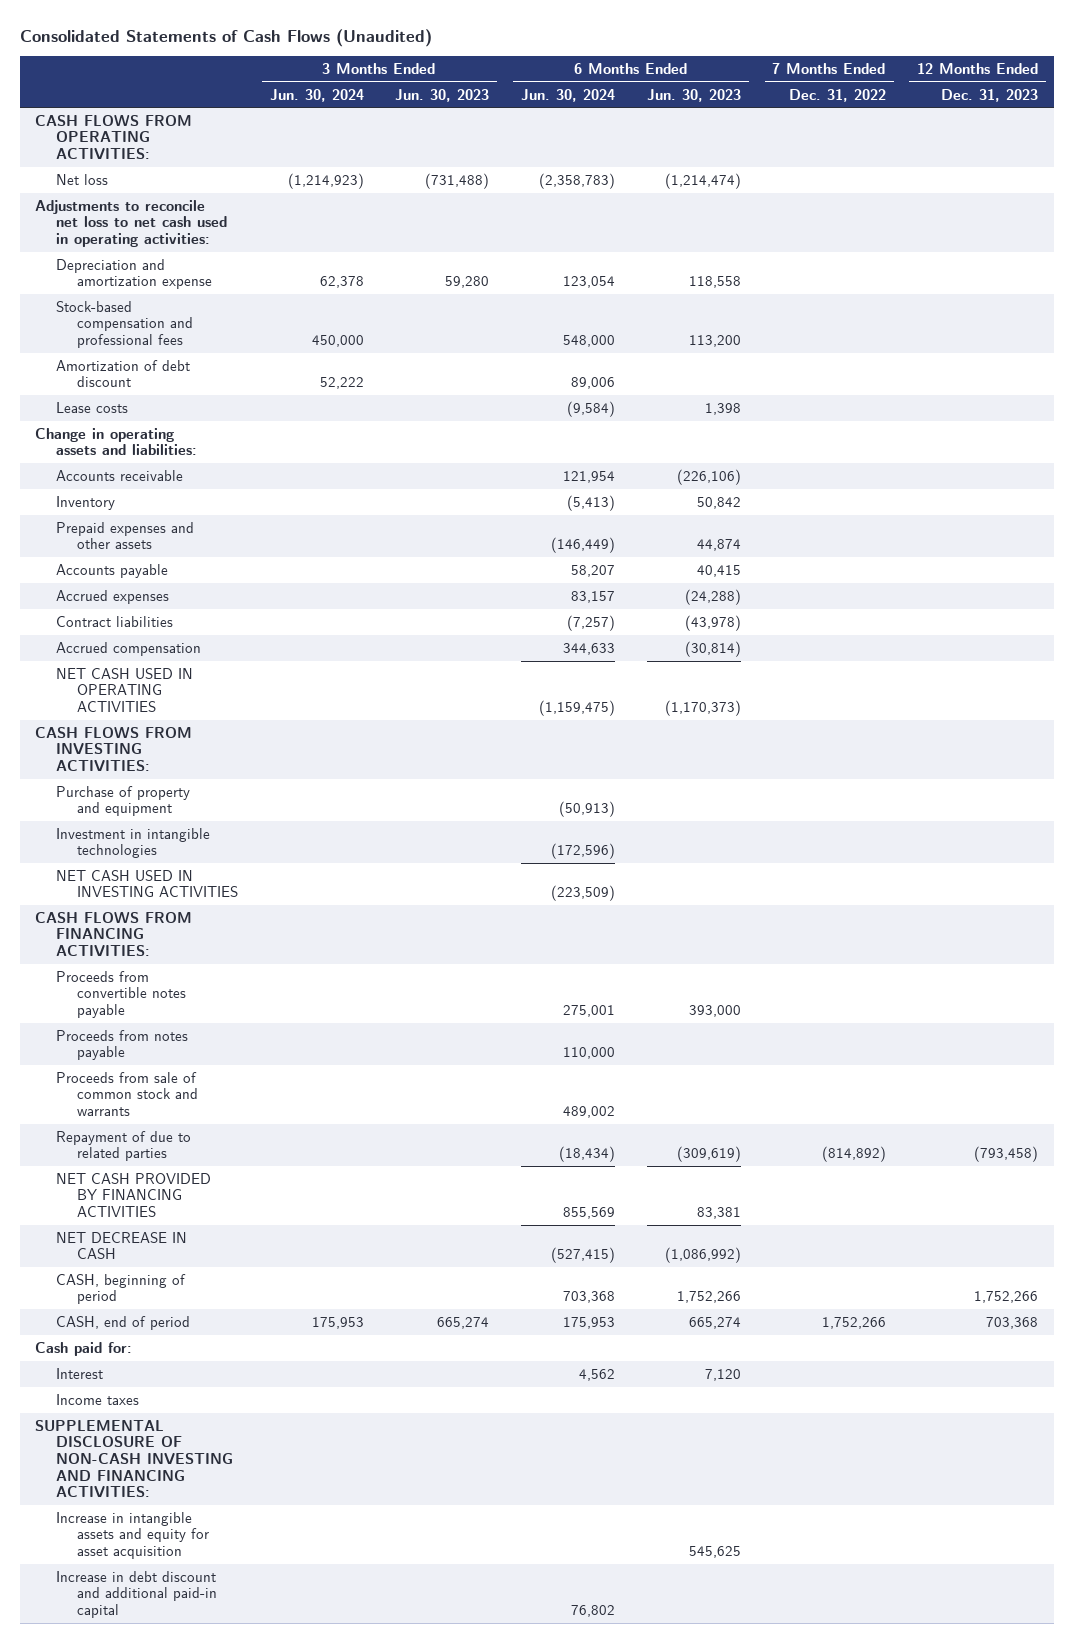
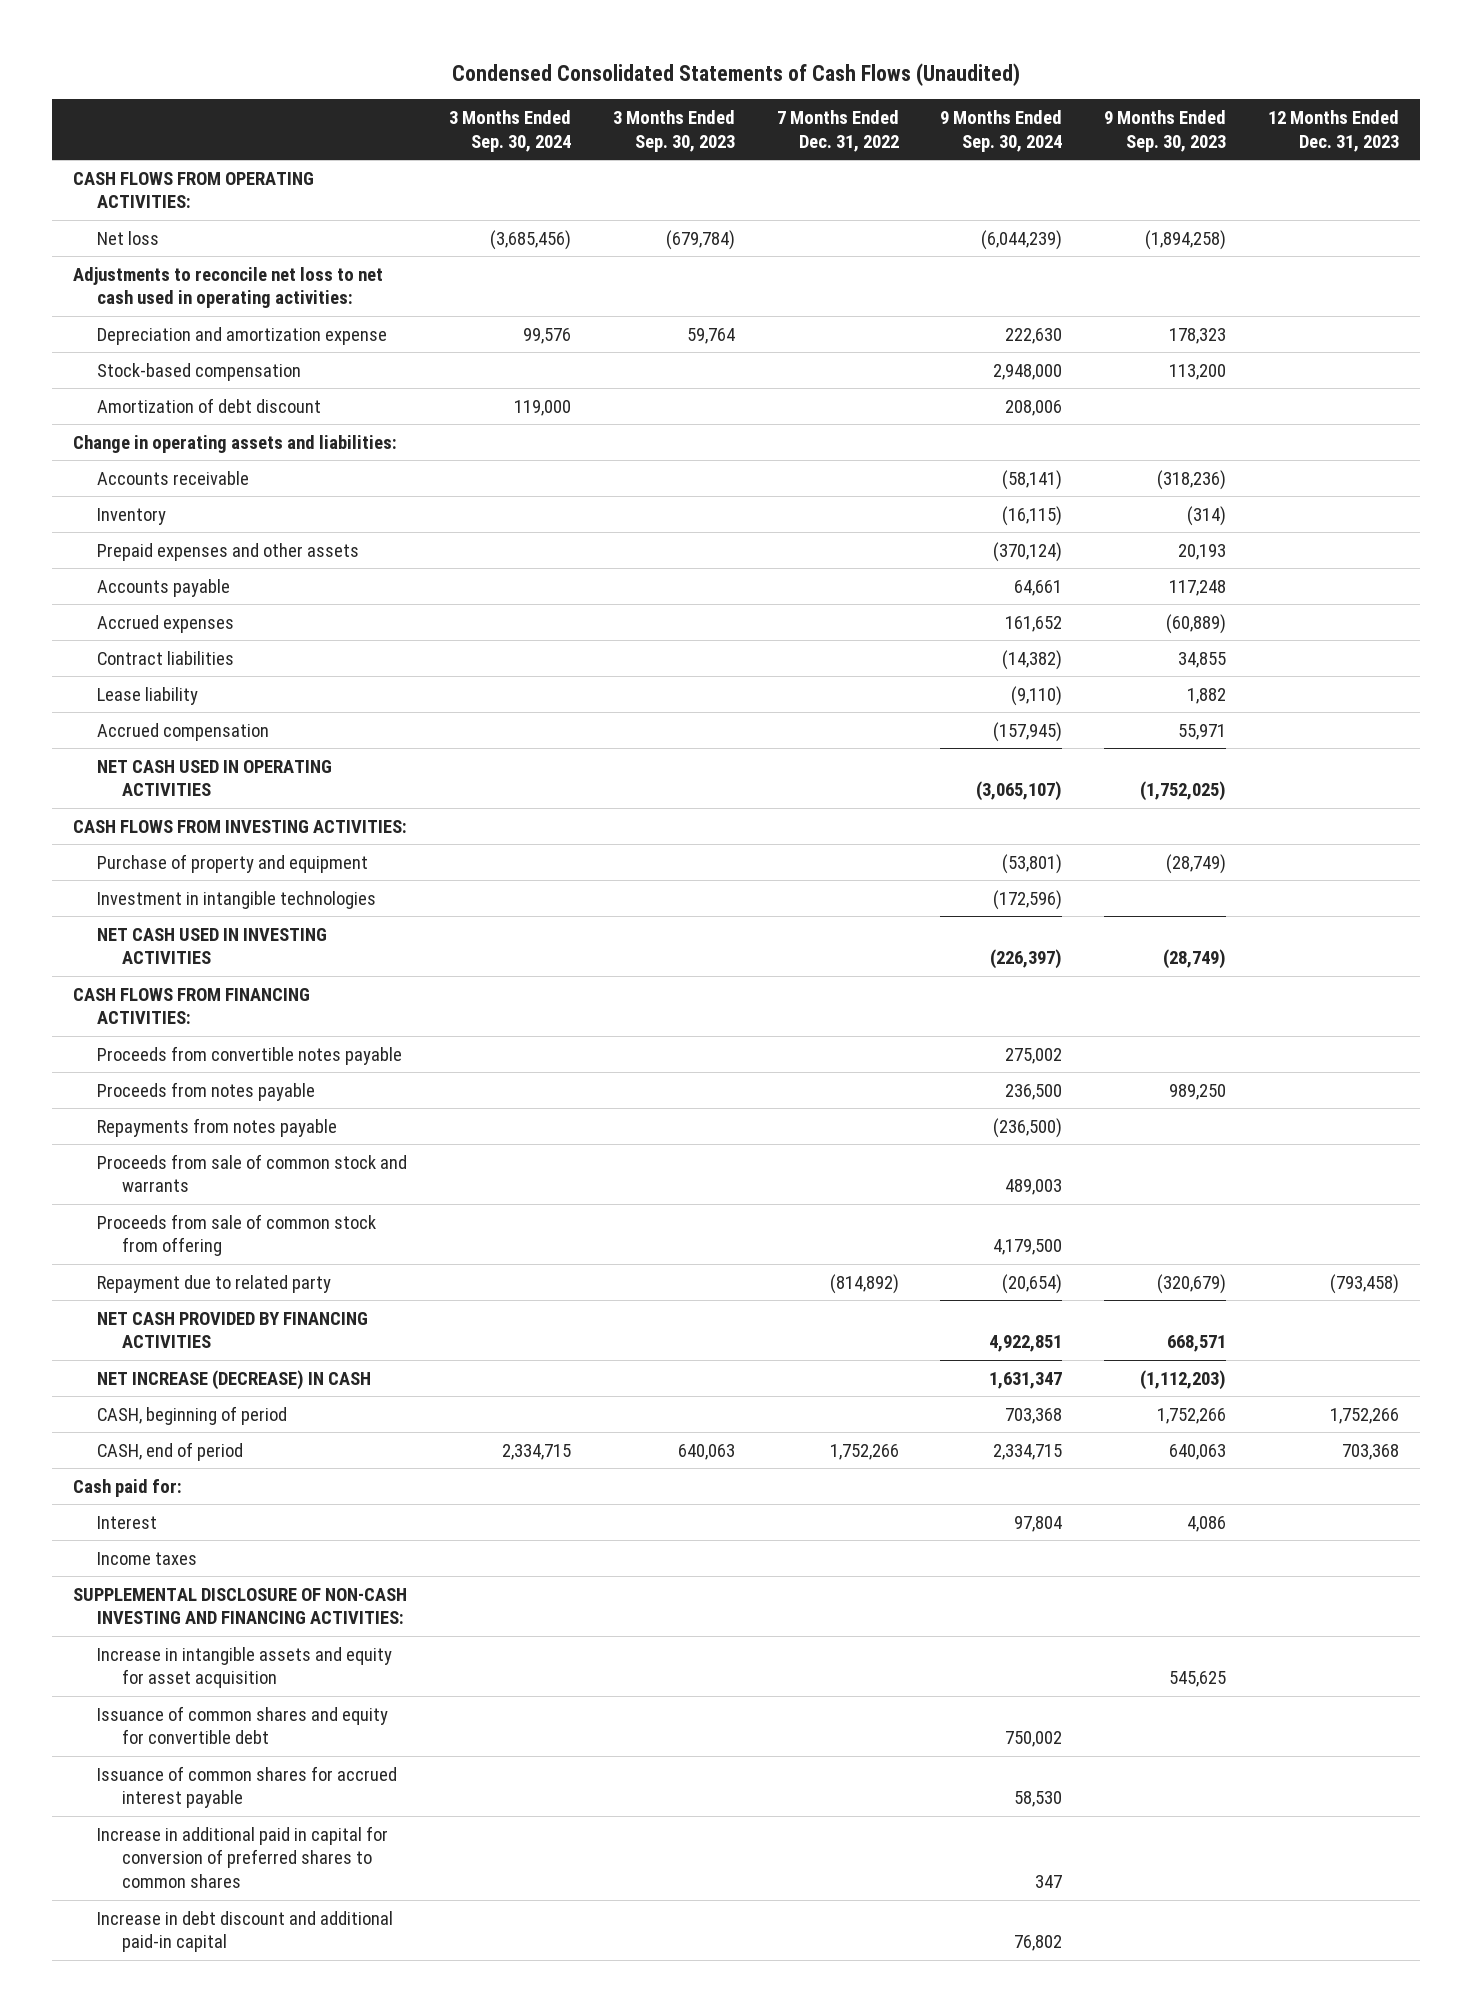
- Consolidated Statements of Cash Flows (Unaudited)
+ Condensed Consolidated Statements of Cash Flows (Unaudited)
- | 3 Months Ended Jun. 30, 2024 | 3 Months Ended Jun. 30, 2023 | 6 Months Ended Jun. 30, 2024 | 6 Months Ended Jun. 30, 2023 | 7 Months Ended Dec. 31, 2022 | 12 Months Ended Dec. 31, 2023
+ | 3 Months Ended Sep. 30, 2024 | 3 Months Ended Sep. 30, 2023 | 7 Months Ended Dec. 31, 2022 | 9 Months Ended Sep. 30, 2024 | 9 Months Ended Sep. 30, 2023 | 12 Months Ended Dec. 31, 2023
- Stock-based compensation and professional fees | 450,000 | | 548,000 | 113,200 | |
+ Stock-based compensation | | | | 2,948,000 | 113,200 |
- Lease costs | | | (9,584) | 1,398 | |
+ Lease liability | | | | (9,110) | 1,882 |
+ Repayments from notes payable | | | | (236,500) | |
- Repayment of due to related parties | | | (18,434) | (309,619) | (814,892) | (793,458)
+ Proceeds from sale of common stock from offering | | | | 4,179,500 | |
+ Repayment due to related party | | | (814,892) | (20,654) | (320,679) | (793,458)
- NET DECREASE IN CASH | | | (527,415) | (1,086,992) | |
+ NET INCREASE (DECREASE) IN CASH | | | | 1,631,347 | (1,112,203) |
+ Issuance of common shares and equity for convertible debt | | | | 750,002 | |
+ Issuance of common shares for accrued interest payable | | | | 58,530 | |
+ Increase in additional paid in capital for conversion of preferred shares to common shares | | | | 347 | |

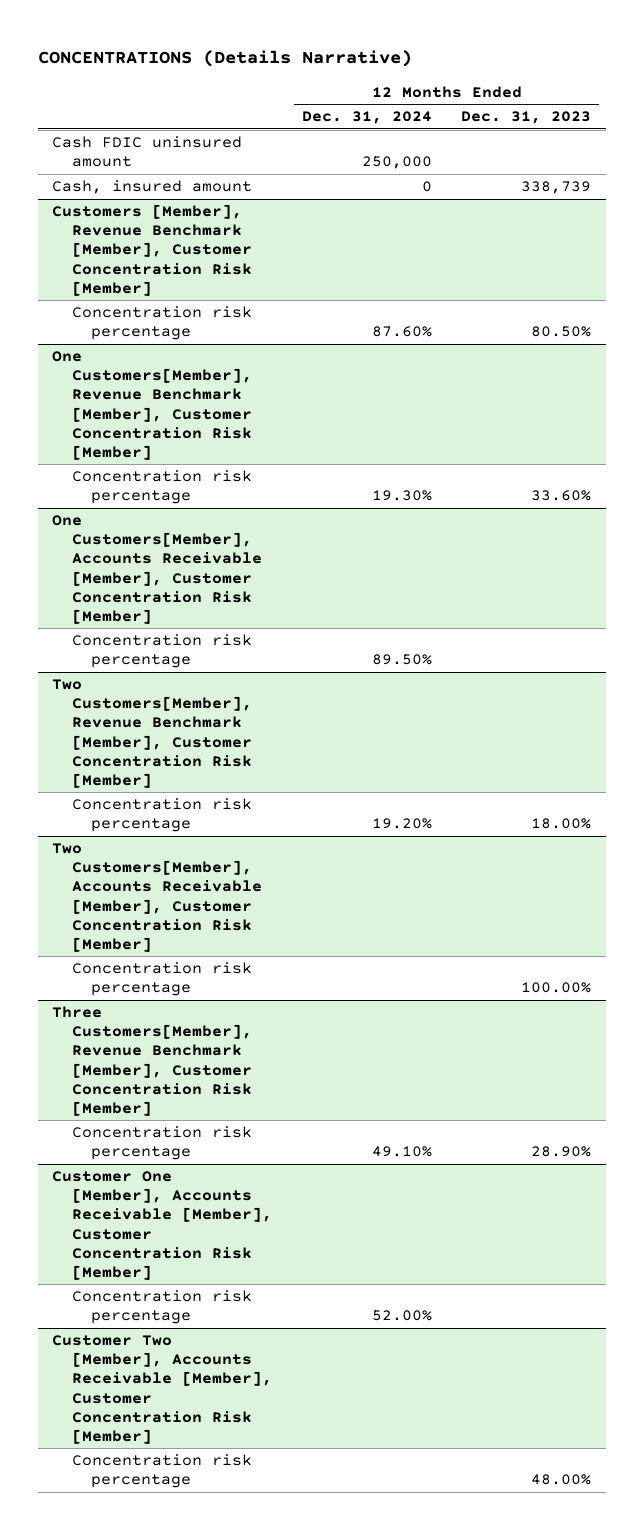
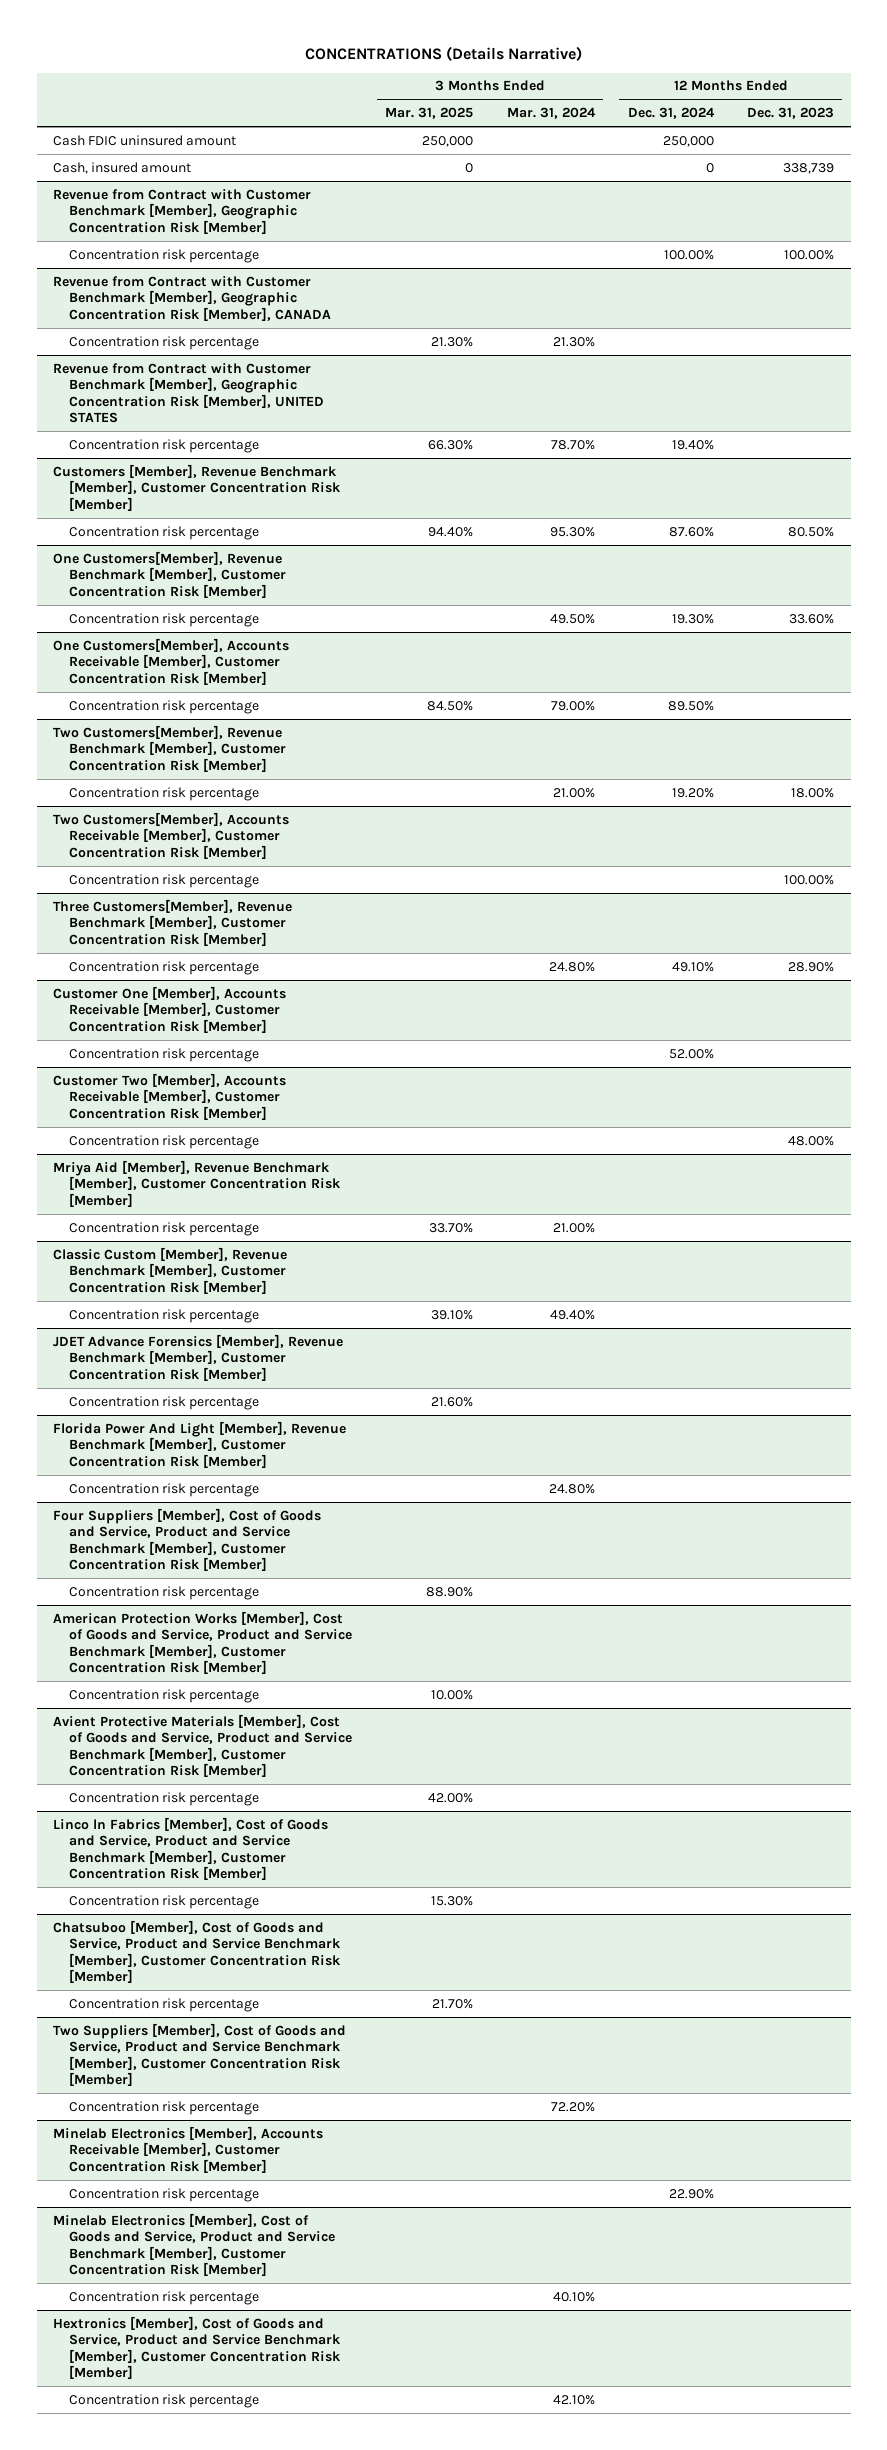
- | 12 Months Ended Dec. 31, 2024 | 12 Months Ended Dec. 31, 2023
+ | 3 Months Ended Mar. 31, 2025 | 3 Months Ended Mar. 31, 2024 | 12 Months Ended Dec. 31, 2024 | 12 Months Ended Dec. 31, 2023
+ Revenue from Contract with Customer Benchmark [Member], Geographic Concentration Risk [Member]
+ Concentration risk percentage | | | 100.00% | 100.00%
+ Revenue from Contract with Customer Benchmark [Member], Geographic Concentration Risk [Member], CANADA
+ Concentration risk percentage | 21.30% | 21.30% | |
+ Revenue from Contract with Customer Benchmark [Member], Geographic Concentration Risk [Member], UNITED STATES
+ Concentration risk percentage | 66.30% | 78.70% | 19.40% |
+ Mriya Aid [Member], Revenue Benchmark [Member], Customer Concentration Risk [Member]
+ Concentration risk percentage | 33.70% | 21.00% | |
+ Classic Custom [Member], Revenue Benchmark [Member], Customer Concentration Risk [Member]
+ Concentration risk percentage | 39.10% | 49.40% | |
+ JDET Advance Forensics [Member], Revenue Benchmark [Member], Customer Concentration Risk [Member]
+ Concentration risk percentage | 21.60% | | |
+ Florida Power And Light [Member], Revenue Benchmark [Member], Customer Concentration Risk [Member]
+ Concentration risk percentage | | 24.80% | |
+ Four Suppliers [Member], Cost of Goods and Service, Product and Service Benchmark [Member], Customer Concentration Risk [Member]
+ Concentration risk percentage | 88.90% | | |
+ American Protection Works [Member], Cost of Goods and Service, Product and Service Benchmark [Member], Customer Concentration Risk [Member]
+ Concentration risk percentage | 10.00% | | |
+ Avient Protective Materials [Member], Cost of Goods and Service, Product and Service Benchmark [Member], Customer Concentration Risk [Member]
+ Concentration risk percentage | 42.00% | | |
+ Linco ln Fabrics [Member], Cost of Goods and Service, Product and Service Benchmark [Member], Customer Concentration Risk [Member]
+ Concentration risk percentage | 15.30% | | |
+ Chatsuboo [Member], Cost of Goods and Service, Product and Service Benchmark [Member], Customer Concentration Risk [Member]
+ Concentration risk percentage | 21.70% | | |
+ Two Suppliers [Member], Cost of Goods and Service, Product and Service Benchmark [Member], Customer Concentration Risk [Member]
+ Concentration risk percentage | | 72.20% | |
+ Minelab Electronics [Member], Accounts Receivable [Member], Customer Concentration Risk [Member]
+ Concentration risk percentage | | | 22.90% |
+ Minelab Electronics [Member], Cost of Goods and Service, Product and Service Benchmark [Member], Customer Concentration Risk [Member]
+ Concentration risk percentage | | 40.10% | |
+ Hextronics [Member], Cost of Goods and Service, Product and Service Benchmark [Member], Customer Concentration Risk [Member]
+ Concentration risk percentage | | 42.10% | |

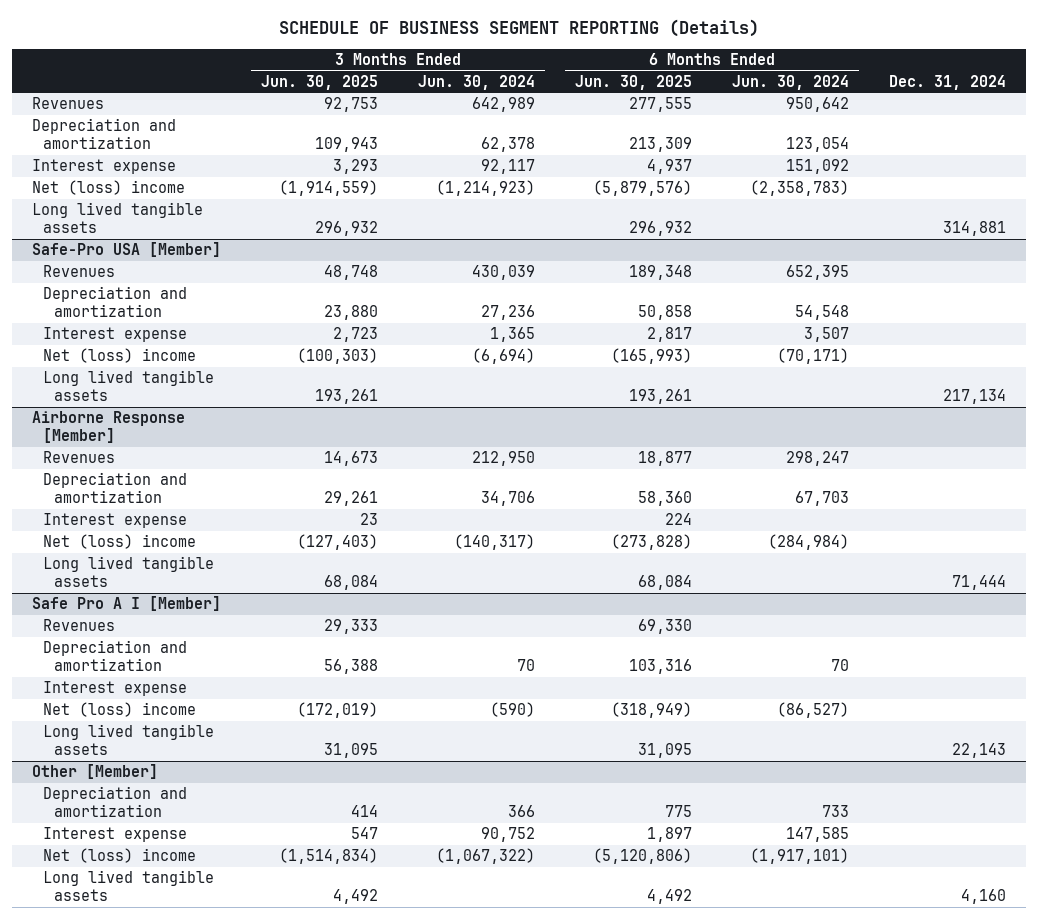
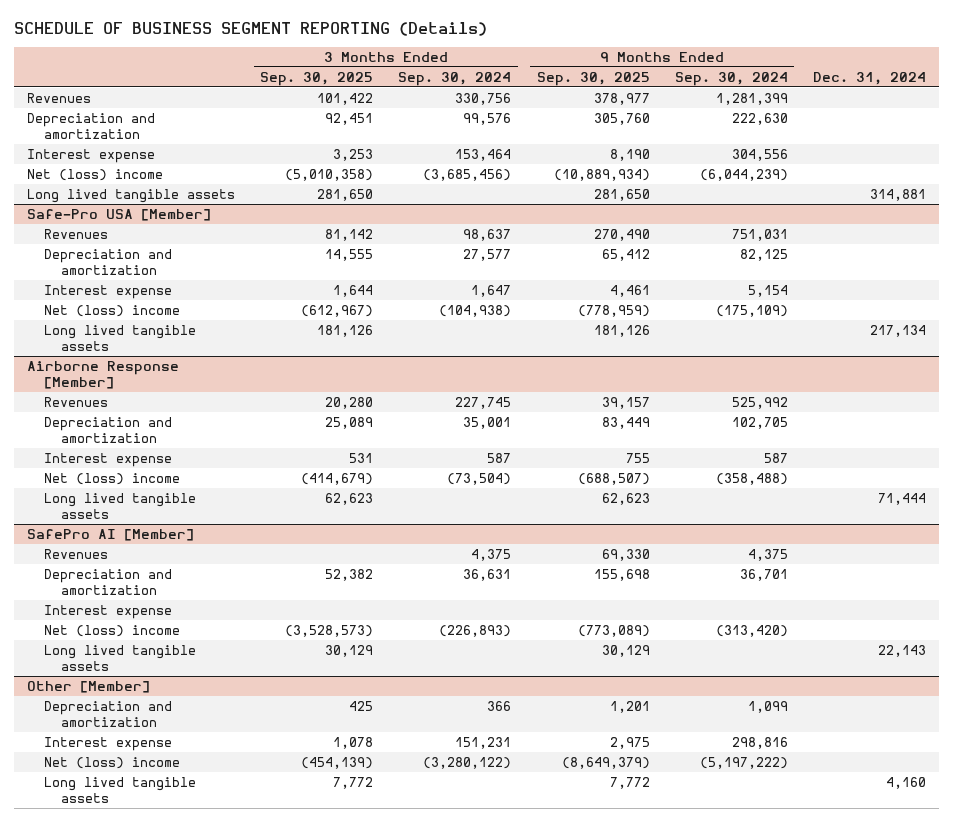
- | 3 Months Ended Jun. 30, 2025 | 3 Months Ended Jun. 30, 2024 | 6 Months Ended Jun. 30, 2025 | 6 Months Ended Jun. 30, 2024 | Dec. 31, 2024
+ | 3 Months Ended Sep. 30, 2025 | 3 Months Ended Sep. 30, 2024 | 9 Months Ended Sep. 30, 2025 | 9 Months Ended Sep. 30, 2024 | Dec. 31, 2024
- Safe Pro A I [Member]
+ SafePro AI [Member]

